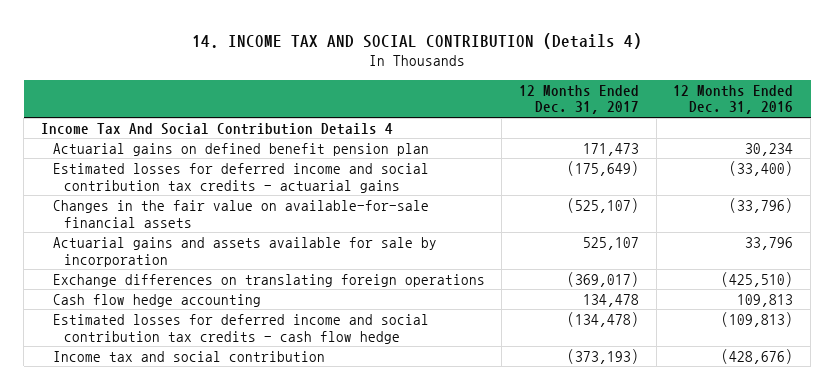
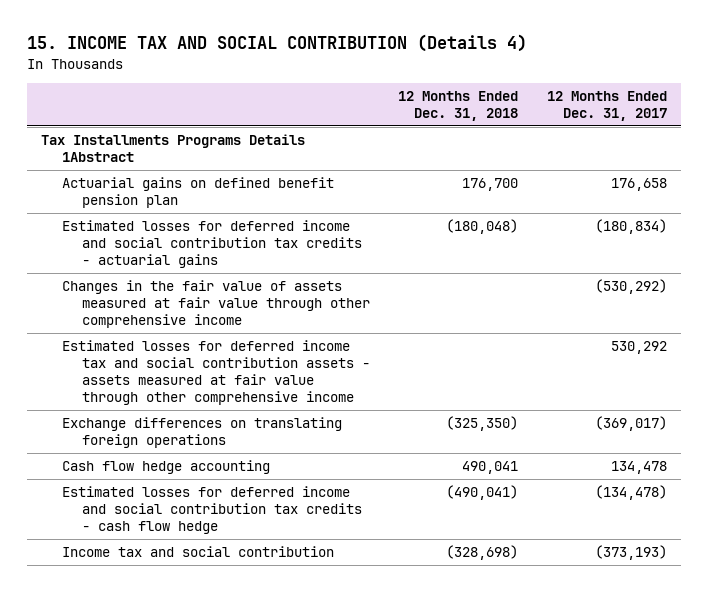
- 14. INCOME TAX AND SOCIAL CONTRIBUTION (Details 4)
+ 15. INCOME TAX AND SOCIAL CONTRIBUTION (Details 4)
- | 12 Months Ended Dec. 31, 2017 | 12 Months Ended Dec. 31, 2016
+ | 12 Months Ended Dec. 31, 2018 | 12 Months Ended Dec. 31, 2017
- Income Tax And Social Contribution Details 4
- Actuarial gains on defined benefit pension plan | 171,473 | 30,234
- Estimated losses for deferred income and social contribution tax credits - actuarial gains | (175,649) | (33,400)
- Changes in the fair value on available-for-sale financial assets | (525,107) | (33,796)
- Actuarial gains and assets available for sale by incorporation | 525,107 | 33,796
+ Tax Installments Programs Details 1Abstract
+ Actuarial gains on defined benefit pension plan | 176,700 | 176,658
+ Estimated losses for deferred income and social contribution tax credits - actuarial gains | (180,048) | (180,834)
+ Changes in the fair value of assets measured at fair value through other comprehensive income | | (530,292)
+ Estimated losses for deferred income tax and social contribution assets - assets measured at fair value through other comprehensive income | | 530,292

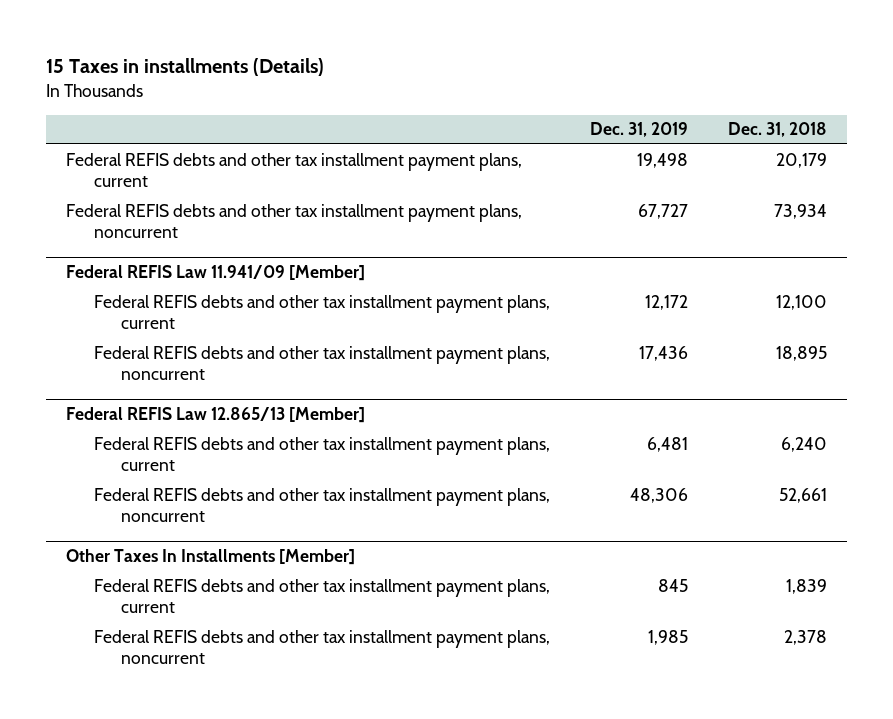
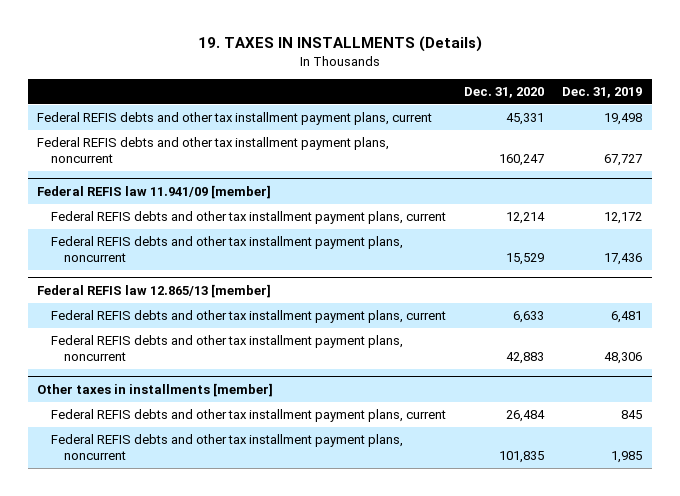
- 15 Taxes in installments (Details)
+ 19. TAXES IN INSTALLMENTS (Details)
- | Dec. 31, 2019 | Dec. 31, 2018
+ | Dec. 31, 2020 | Dec. 31, 2019
- Federal REFIS Law 11.941/09 [Member]
+ Federal REFIS law 11.941/09 [member]
- Federal REFIS Law 12.865/13 [Member]
+ Federal REFIS law 12.865/13 [member]
- Other Taxes In Installments [Member]
+ Other taxes in installments [member]

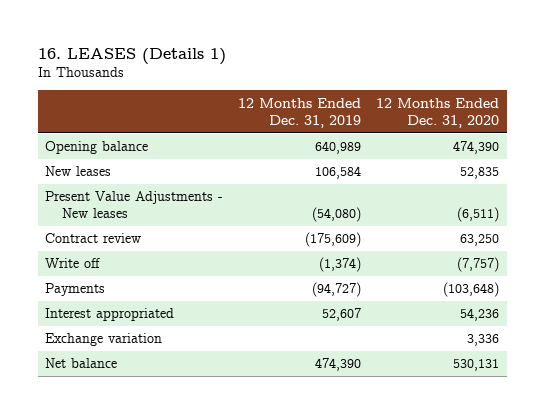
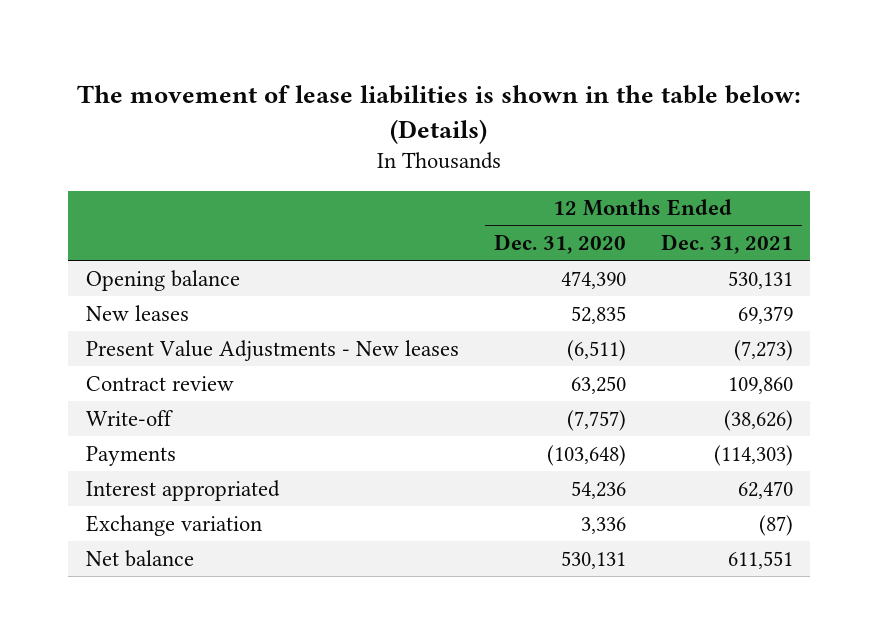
- 16. LEASES (Details 1)
+ The movement of lease liabilities is shown in the table below: (Details)
- | 12 Months Ended Dec. 31, 2019 | 12 Months Ended Dec. 31, 2020
+ | 12 Months Ended Dec. 31, 2020 | 12 Months Ended Dec. 31, 2021
- Write off | (1,374) | (7,757)
+ Write-off | (7,757) | (38,626)

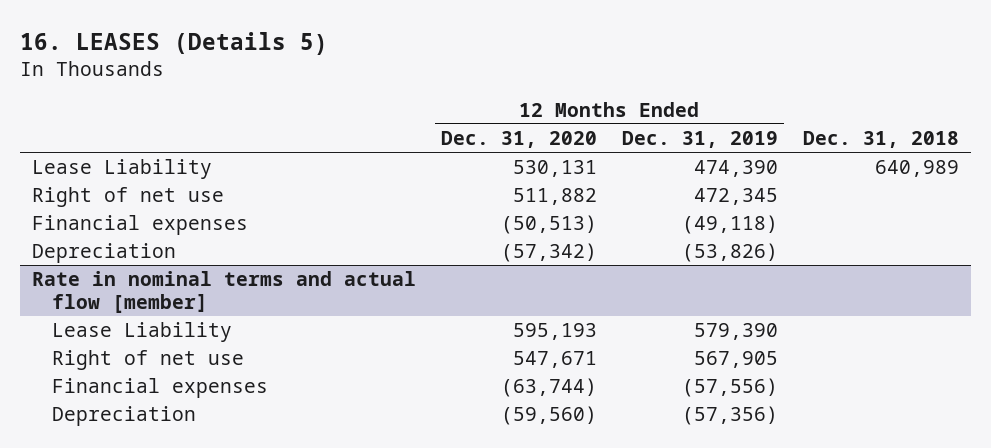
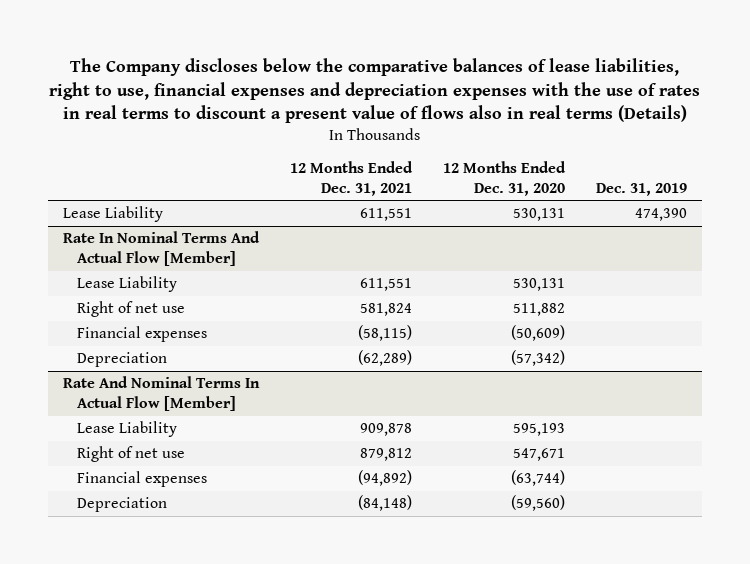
- 16. LEASES (Details 5)
+ The Company discloses below the comparative balances of lease liabilities, right to use, financial expenses and depreciation expenses with the use of rates in real terms to discount a present value of flows also in real terms (Details)
- | 12 Months Ended Dec. 31, 2020 | 12 Months Ended Dec. 31, 2019 | Dec. 31, 2018
+ | 12 Months Ended Dec. 31, 2021 | 12 Months Ended Dec. 31, 2020 | Dec. 31, 2019
+ Rate In Nominal Terms And Actual Flow [Member]
+ Lease Liability | 611,551 | 530,131 |
- Financial expenses | (50,513) | (49,118) |
+ Financial expenses | (58,115) | (50,609) |
- Rate in nominal terms and actual flow [member]
+ Rate And Nominal Terms In Actual Flow [Member]

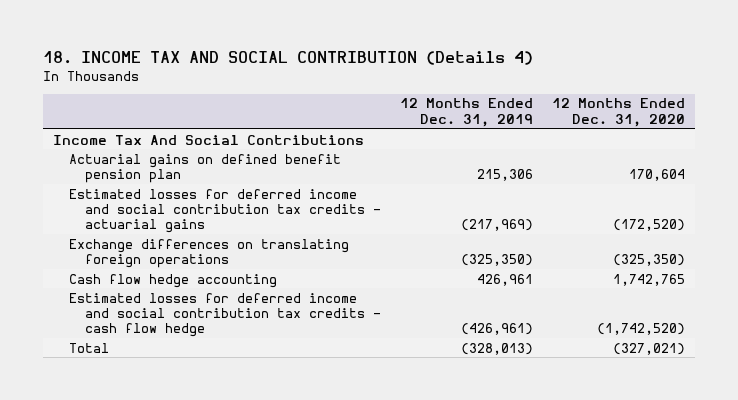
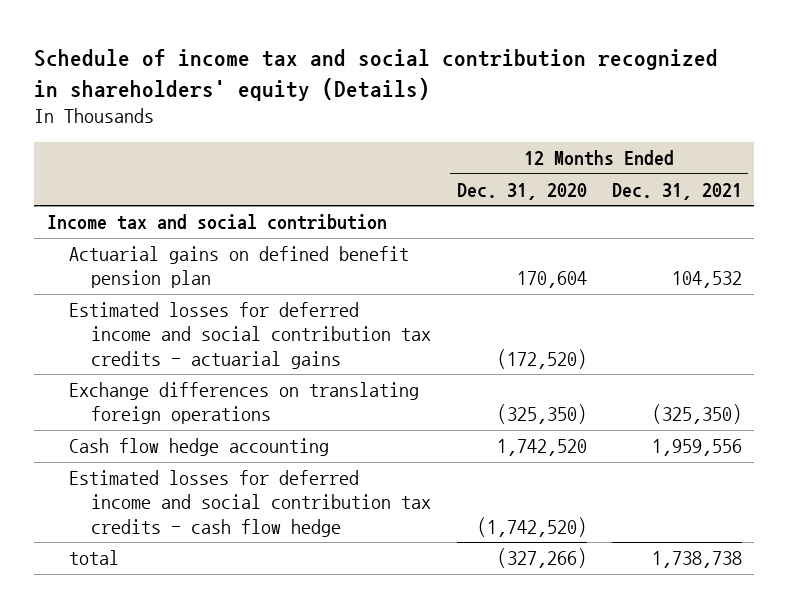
- 18. INCOME TAX AND SOCIAL CONTRIBUTION (Details 4)
+ Schedule of income tax and social contribution recognized in shareholders' equity (Details)
- | 12 Months Ended Dec. 31, 2019 | 12 Months Ended Dec. 31, 2020
+ | 12 Months Ended Dec. 31, 2020 | 12 Months Ended Dec. 31, 2021
- Income Tax And Social Contributions
+ Income tax and social contribution
- Cash flow hedge accounting | 426,961 | 1,742,765
+ Cash flow hedge accounting | 1,742,520 | 1,959,556
- Total | (328,013) | (327,021)
+ total | (327,266) | 1,738,738

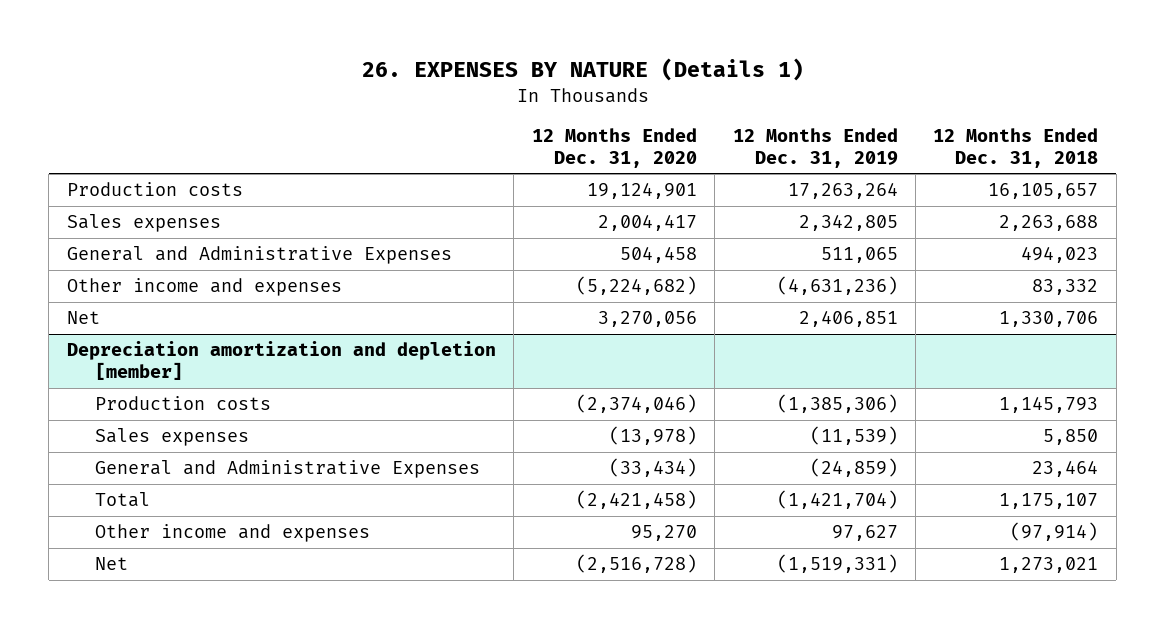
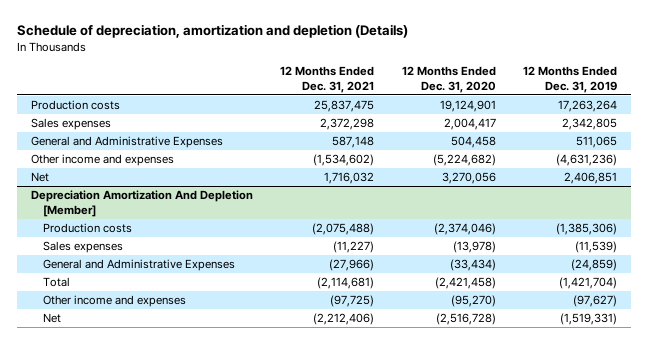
- 26. EXPENSES BY NATURE (Details 1)
+ Schedule of depreciation, amortization and depletion (Details)
- | 12 Months Ended Dec. 31, 2020 | 12 Months Ended Dec. 31, 2019 | 12 Months Ended Dec. 31, 2018
+ | 12 Months Ended Dec. 31, 2021 | 12 Months Ended Dec. 31, 2020 | 12 Months Ended Dec. 31, 2019
- Depreciation amortization and depletion [member]
+ Depreciation Amortization And Depletion [Member]
- Other income and expenses | 95,270 | 97,627 | (97,914)
+ Other income and expenses | (97,725) | (95,270) | (97,627)

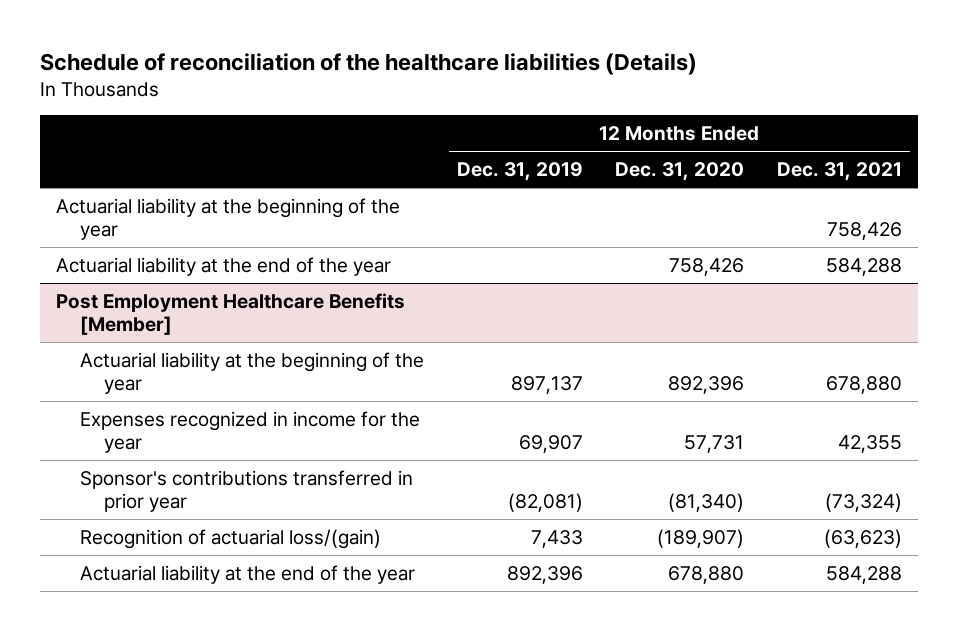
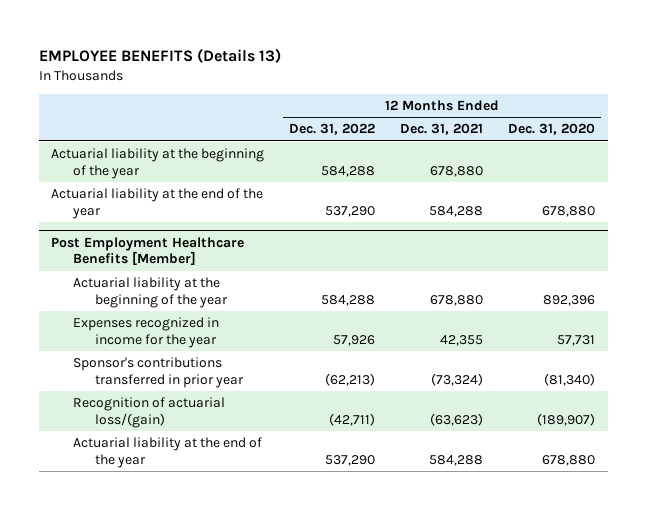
- Schedule of reconciliation of the healthcare liabilities (Details)
+ EMPLOYEE BENEFITS (Details 13)
- | 12 Months Ended Dec. 31, 2019 | 12 Months Ended Dec. 31, 2020 | 12 Months Ended Dec. 31, 2021
+ | 12 Months Ended Dec. 31, 2022 | 12 Months Ended Dec. 31, 2021 | 12 Months Ended Dec. 31, 2020
- Actuarial liability at the beginning of the year | | | 758,426
- Actuarial liability at the end of the year | | 758,426 | 584,288
+ Actuarial liability at the beginning of the year | 584,288 | 678,880 |
+ Actuarial liability at the end of the year | 537,290 | 584,288 | 678,880

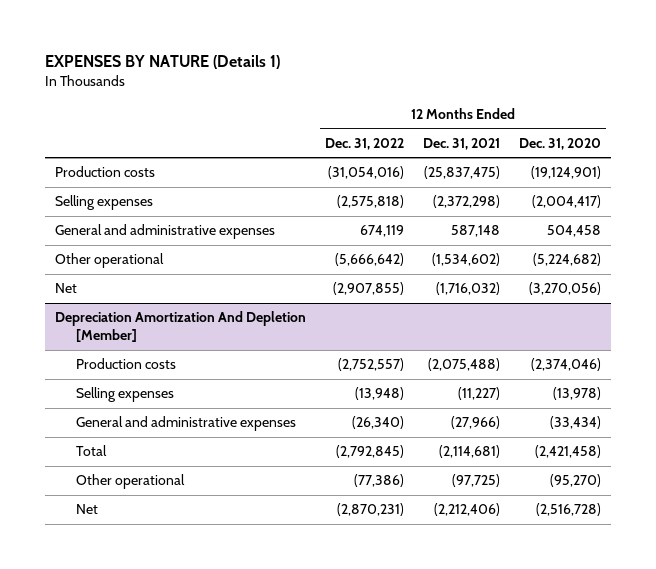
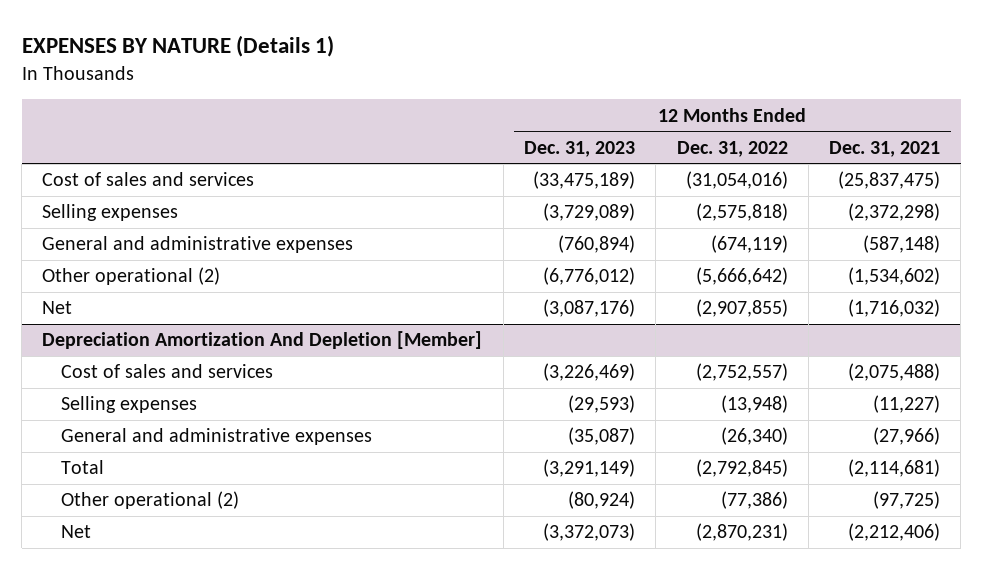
- | 12 Months Ended Dec. 31, 2022 | 12 Months Ended Dec. 31, 2021 | 12 Months Ended Dec. 31, 2020
+ | 12 Months Ended Dec. 31, 2023 | 12 Months Ended Dec. 31, 2022 | 12 Months Ended Dec. 31, 2021
- Production costs | (31,054,016) | (25,837,475) | (19,124,901)
+ Cost of sales and services | (33,475,189) | (31,054,016) | (25,837,475)
- General and administrative expenses | 674,119 | 587,148 | 504,458
- Other operational | (5,666,642) | (1,534,602) | (5,224,682)
+ General and administrative expenses | (760,894) | (674,119) | (587,148)
+ Other operational (2) | (6,776,012) | (5,666,642) | (1,534,602)
@ Depreciation Amortization And Depletion [Member]
- Production costs | (2,752,557) | (2,075,488) | (2,374,046)
+ Cost of sales and services | (3,226,469) | (2,752,557) | (2,075,488)
- Other operational | (77,386) | (97,725) | (95,270)
+ Other operational (2) | (80,924) | (77,386) | (97,725)

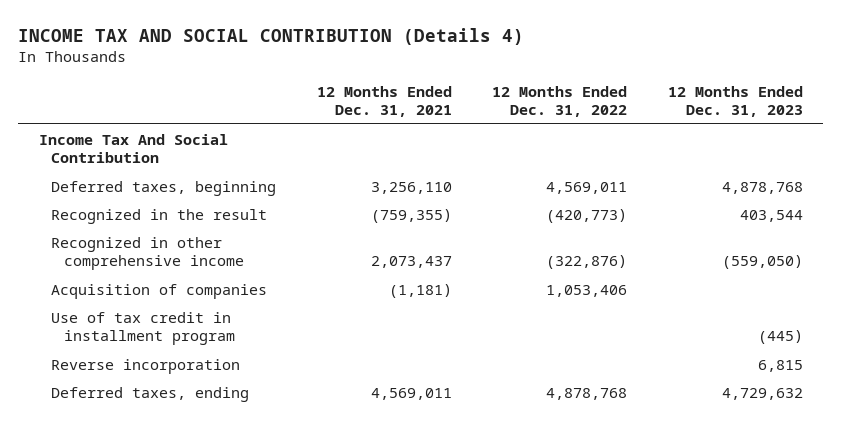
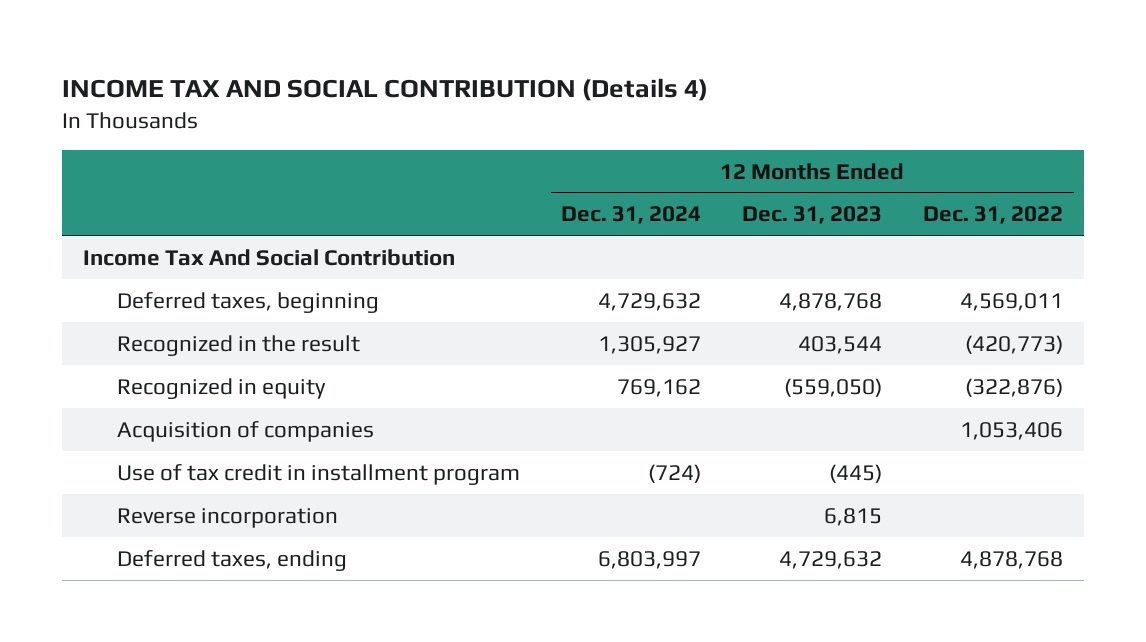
- | 12 Months Ended Dec. 31, 2021 | 12 Months Ended Dec. 31, 2022 | 12 Months Ended Dec. 31, 2023
+ | 12 Months Ended Dec. 31, 2024 | 12 Months Ended Dec. 31, 2023 | 12 Months Ended Dec. 31, 2022
- Recognized in other comprehensive income | 2,073,437 | (322,876) | (559,050)
+ Recognized in equity | 769,162 | (559,050) | (322,876)

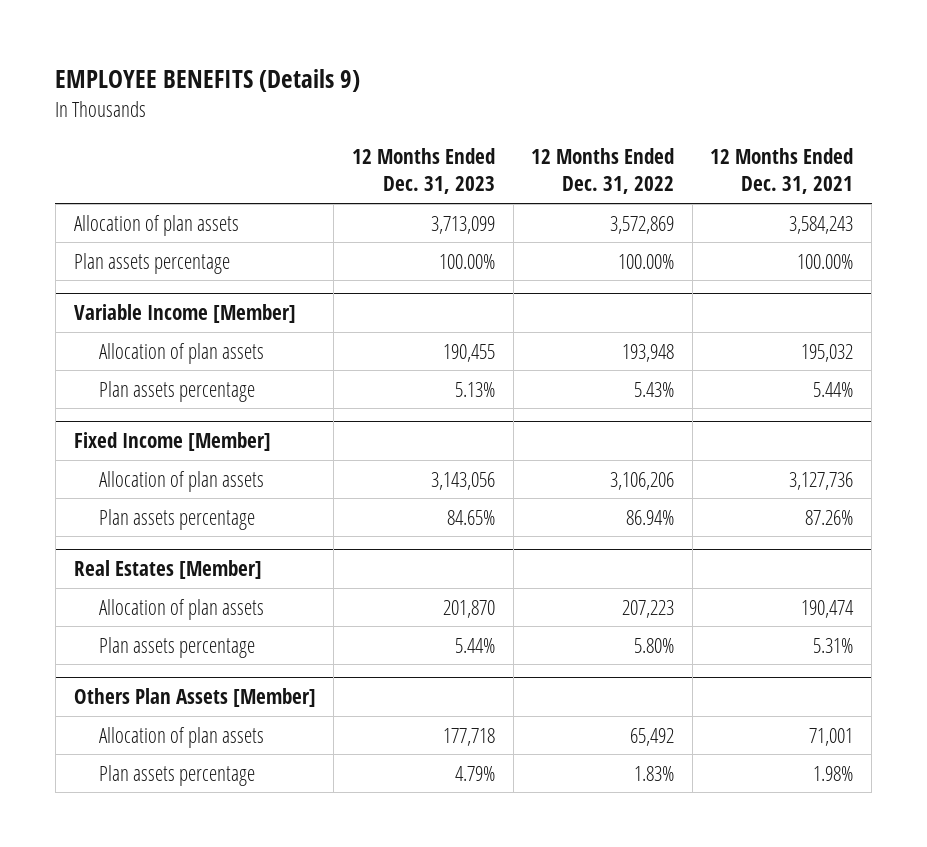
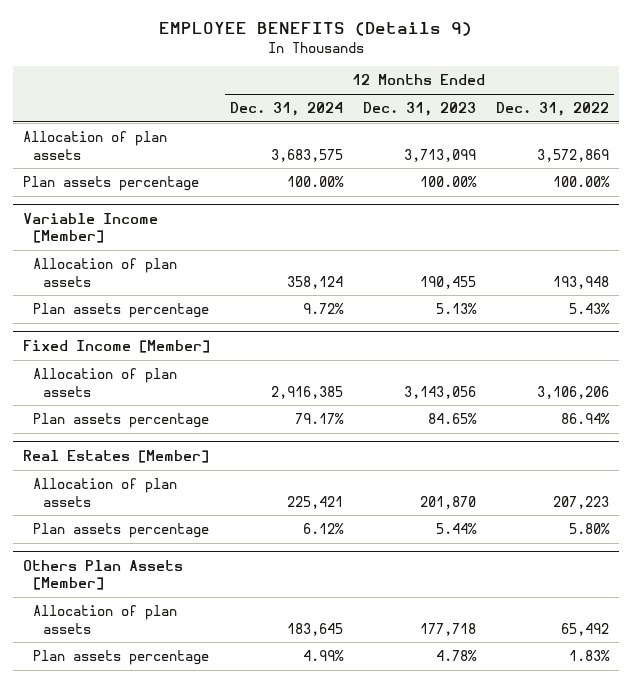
- | 12 Months Ended Dec. 31, 2023 | 12 Months Ended Dec. 31, 2022 | 12 Months Ended Dec. 31, 2021
+ | 12 Months Ended Dec. 31, 2024 | 12 Months Ended Dec. 31, 2023 | 12 Months Ended Dec. 31, 2022
@ Others Plan Assets [Member]
- Plan assets percentage | 4.79% | 1.83% | 1.98%
+ Plan assets percentage | 4.99% | 4.78% | 1.83%

